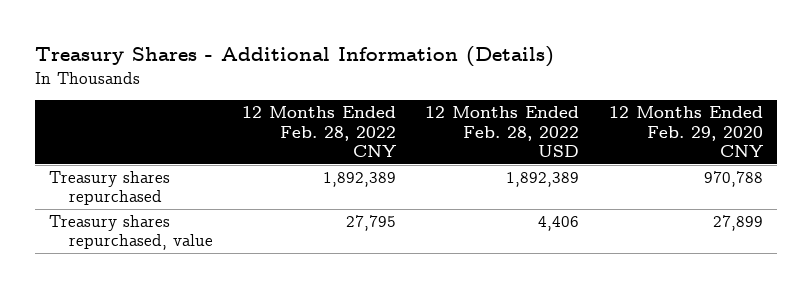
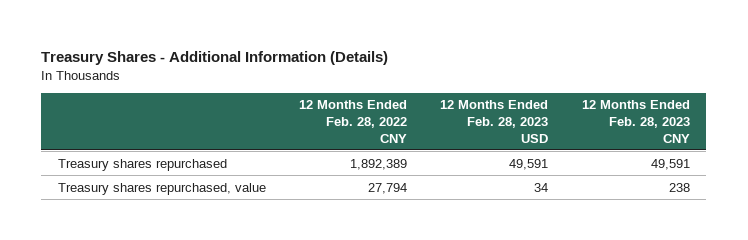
- | 12 Months Ended Feb. 28, 2022 CNY | 12 Months Ended Feb. 28, 2022 USD | 12 Months Ended Feb. 29, 2020 CNY
+ | 12 Months Ended Feb. 28, 2022 CNY | 12 Months Ended Feb. 28, 2023 USD | 12 Months Ended Feb. 28, 2023 CNY
- Treasury shares repurchased, value | 27,795 | 4,406 | 27,899
+ Treasury shares repurchased, value | 27,794 | 34 | 238

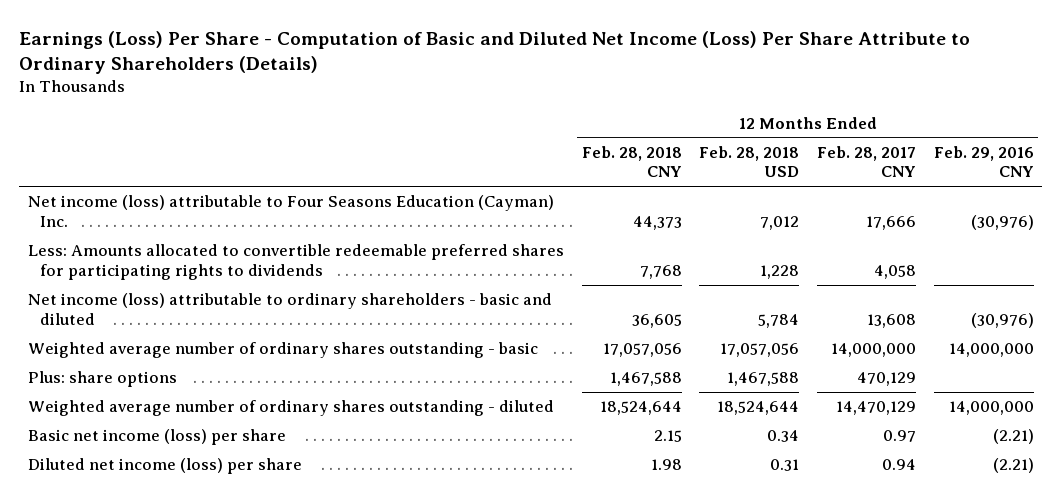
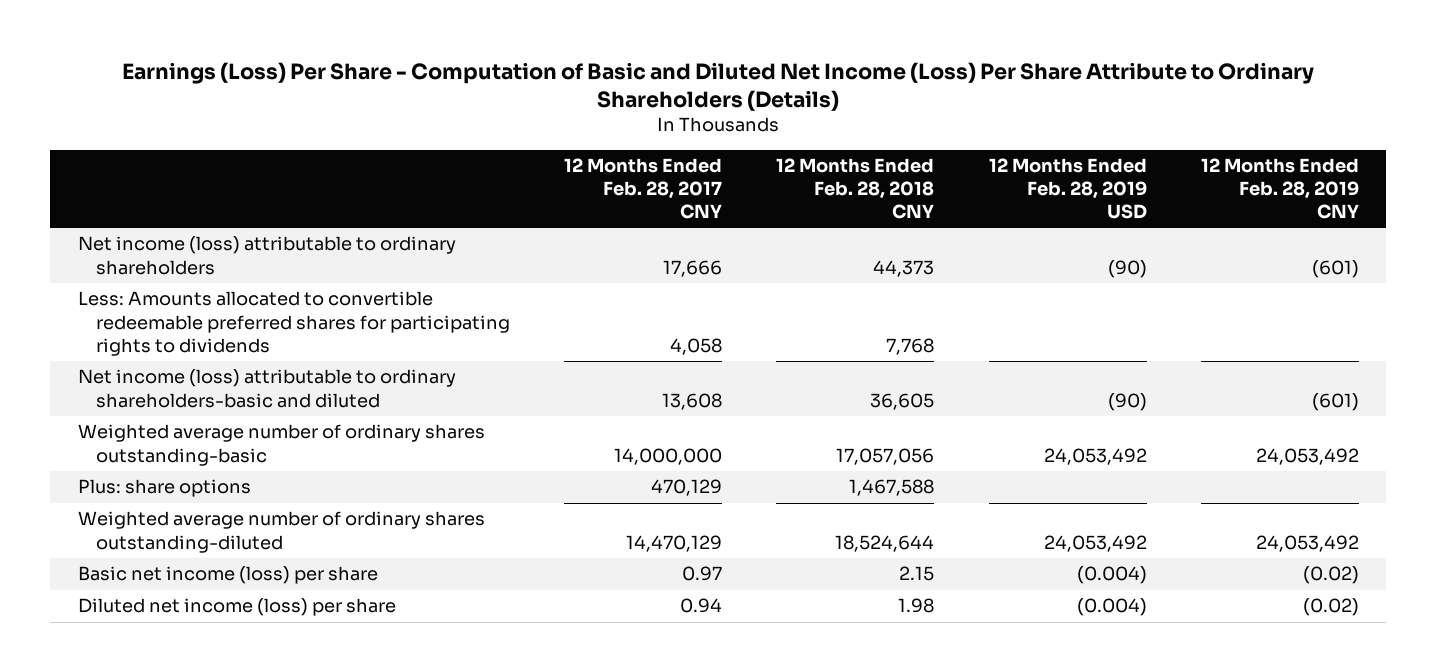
- | 12 Months Ended Feb. 28, 2018 CNY | 12 Months Ended Feb. 28, 2018 USD | 12 Months Ended Feb. 28, 2017 CNY | 12 Months Ended Feb. 29, 2016 CNY
+ | 12 Months Ended Feb. 28, 2017 CNY | 12 Months Ended Feb. 28, 2018 CNY | 12 Months Ended Feb. 28, 2019 USD | 12 Months Ended Feb. 28, 2019 CNY
- Net income (loss) attributable to Four Seasons Education (Cayman) Inc. | 44,373 | 7,012 | 17,666 | (30,976)
+ Net income (loss) attributable to ordinary shareholders | 17,666 | 44,373 | (90) | (601)
- Net income (loss) attributable to ordinary shareholders - basic and diluted | 36,605 | 5,784 | 13,608 | (30,976)
- Weighted average number of ordinary shares outstanding - basic | 17,057,056 | 17,057,056 | 14,000,000 | 14,000,000
+ Net income (loss) attributable to ordinary shareholders-basic and diluted | 13,608 | 36,605 | (90) | (601)
+ Weighted average number of ordinary shares outstanding-basic | 14,000,000 | 17,057,056 | 24,053,492 | 24,053,492
- Weighted average number of ordinary shares outstanding - diluted | 18,524,644 | 18,524,644 | 14,470,129 | 14,000,000
+ Weighted average number of ordinary shares outstanding-diluted | 14,470,129 | 18,524,644 | 24,053,492 | 24,053,492

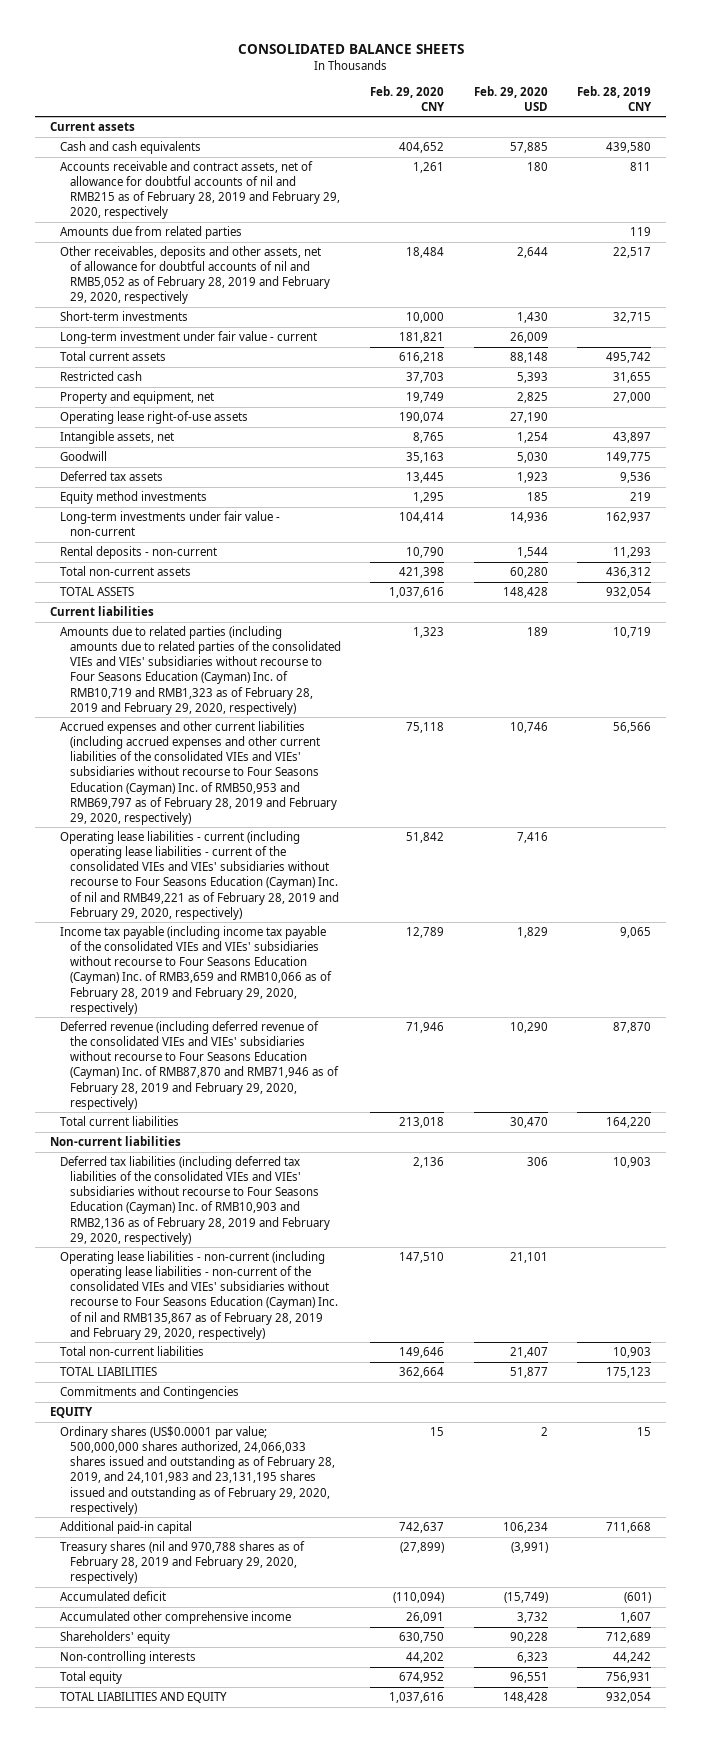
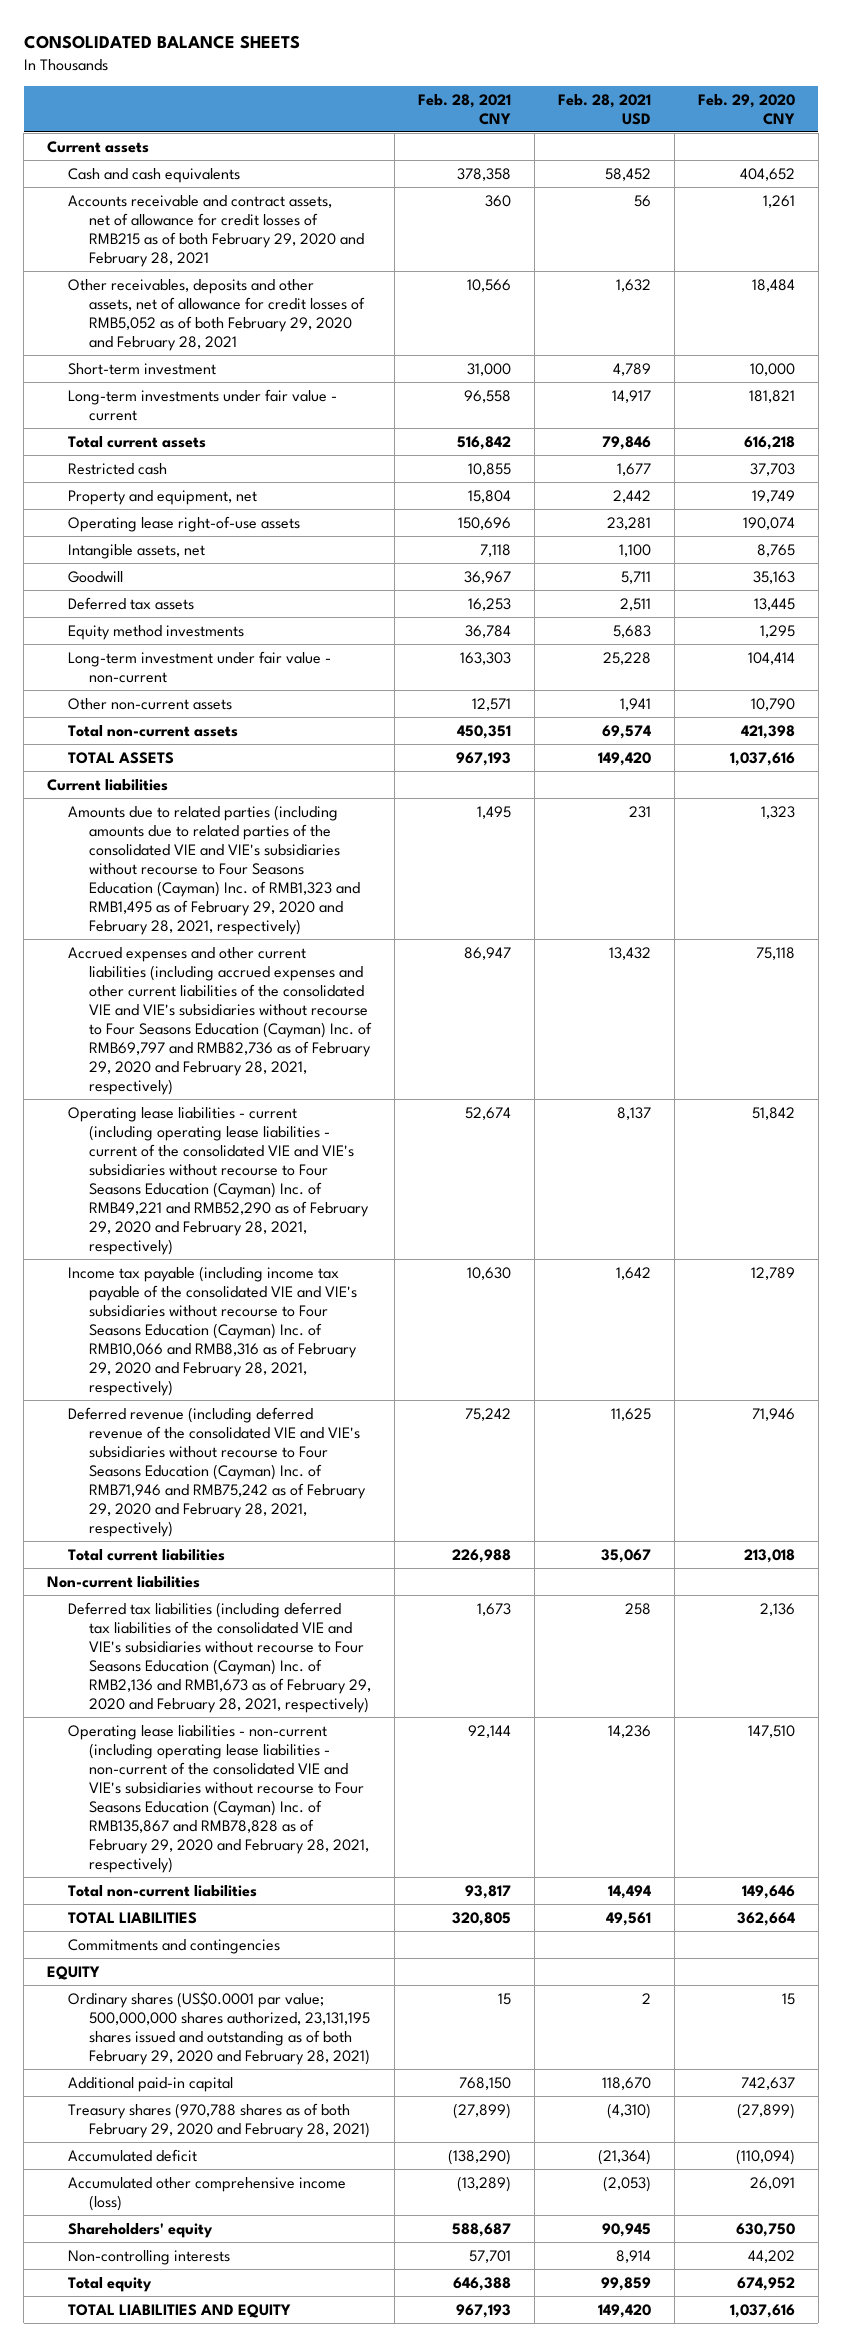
- | Feb. 29, 2020 CNY | Feb. 29, 2020 USD | Feb. 28, 2019 CNY
+ | Feb. 28, 2021 CNY | Feb. 28, 2021 USD | Feb. 29, 2020 CNY
- Accounts receivable and contract assets, net of allowance for doubtful accounts of nil and RMB215 as of February 28, 2019 and February 29, 2020, respectively | 1,261 | 180 | 811
- Amounts due from related parties | | | 119
- Other receivables, deposits and other assets, net of allowance for doubtful accounts of nil and RMB5,052 as of February 28, 2019 and February 29, 2020, respectively | 18,484 | 2,644 | 22,517
- Short-term investments | 10,000 | 1,430 | 32,715
- Long-term investment under fair value - current | 181,821 | 26,009 |
+ Accounts receivable and contract assets, net of allowance for credit losses of RMB215 as of both February 29, 2020 and February 28, 2021 | 360 | 56 | 1,261
+ Other receivables, deposits and other assets, net of allowance for credit losses of RMB5,052 as of both February 29, 2020 and February 28, 2021 | 10,566 | 1,632 | 18,484
+ Short-term investment | 31,000 | 4,789 | 10,000
+ Long-term investments under fair value - current | 96,558 | 14,917 | 181,821
- Long-term investments under fair value - non-current | 104,414 | 14,936 | 162,937
- Rental deposits - non-current | 10,790 | 1,544 | 11,293
+ Long-term investment under fair value - non-current | 163,303 | 25,228 | 104,414
+ Other non-current assets | 12,571 | 1,941 | 10,790
- Amounts due to related parties (including amounts due to related parties of the consolidated VIEs and VIEs' subsidiaries without recourse to Four Seasons Education (Cayman) Inc. of RMB10,719 and RMB1,323 as of February 28, 2019 and February 29, 2020, respectively) | 1,323 | 189 | 10,719
- Accrued expenses and other current liabilities (including accrued expenses and other current liabilities of the consolidated VIEs and VIEs' subsidiaries without recourse to Four Seasons Education (Cayman) Inc. of RMB50,953 and RMB69,797 as of February 28, 2019 and February 29, 2020, respectively) | 75,118 | 10,746 | 56,566
- Operating lease liabilities - current (including operating lease liabilities - current of the consolidated VIEs and VIEs' subsidiaries without recourse to Four Seasons Education (Cayman) Inc. of nil and RMB49,221 as of February 28, 2019 and February 29, 2020, respectively) | 51,842 | 7,416 |
- Income tax payable (including income tax payable of the consolidated VIEs and VIEs' subsidiaries without recourse to Four Seasons Education (Cayman) Inc. of RMB3,659 and RMB10,066 as of February 28, 2019 and February 29, 2020, respectively) | 12,789 | 1,829 | 9,065
- Deferred revenue (including deferred revenue of the consolidated VIEs and VIEs' subsidiaries without recourse to Four Seasons Education (Cayman) Inc. of RMB87,870 and RMB71,946 as of February 28, 2019 and February 29, 2020, respectively) | 71,946 | 10,290 | 87,870
+ Amounts due to related parties (including amounts due to related parties of the consolidated VIE and VIE's subsidiaries without recourse to Four Seasons Education (Cayman) Inc. of RMB1,323 and RMB1,495 as of February 29, 2020 and February 28, 2021, respectively) | 1,495 | 231 | 1,323
+ Accrued expenses and other current liabilities (including accrued expenses and other current liabilities of the consolidated VIE and VIE's subsidiaries without recourse to Four Seasons Education (Cayman) Inc. of RMB69,797 and RMB82,736 as of February 29, 2020 and February 28, 2021, respectively) | 86,947 | 13,432 | 75,118
+ Operating lease liabilities - current (including operating lease liabilities - current of the consolidated VIE and VIE's subsidiaries without recourse to Four Seasons Education (Cayman) Inc. of RMB49,221 and RMB52,290 as of February 29, 2020 and February 28, 2021, respectively) | 52,674 | 8,137 | 51,842
+ Income tax payable (including income tax payable of the consolidated VIE and VIE's subsidiaries without recourse to Four Seasons Education (Cayman) Inc. of RMB10,066 and RMB8,316 as of February 29, 2020 and February 28, 2021, respectively) | 10,630 | 1,642 | 12,789
+ Deferred revenue (including deferred revenue of the consolidated VIE and VIE's subsidiaries without recourse to Four Seasons Education (Cayman) Inc. of RMB71,946 and RMB75,242 as of February 29, 2020 and February 28, 2021, respectively) | 75,242 | 11,625 | 71,946
- Deferred tax liabilities (including deferred tax liabilities of the consolidated VIEs and VIEs' subsidiaries without recourse to Four Seasons Education (Cayman) Inc. of RMB10,903 and RMB2,136 as of February 28, 2019 and February 29, 2020, respectively) | 2,136 | 306 | 10,903
- Operating lease liabilities - non-current (including operating lease liabilities - non-current of the consolidated VIEs and VIEs' subsidiaries without recourse to Four Seasons Education (Cayman) Inc. of nil and RMB135,867 as of February 28, 2019 and February 29, 2020, respectively) | 147,510 | 21,101 |
+ Deferred tax liabilities (including deferred tax liabilities of the consolidated VIE and VIE's subsidiaries without recourse to Four Seasons Education (Cayman) Inc. of RMB2,136 and RMB1,673 as of February 29, 2020 and February 28, 2021, respectively) | 1,673 | 258 | 2,136
+ Operating lease liabilities - non-current (including operating lease liabilities - non-current of the consolidated VIE and VIE's subsidiaries without recourse to Four Seasons Education (Cayman) Inc. of RMB135,867 and RMB78,828 as of February 29, 2020 and February 28, 2021, respectively) | 92,144 | 14,236 | 147,510
- Commitments and Contingencies
+ Commitments and contingencies
- Ordinary shares (US$0.0001 par value; 500,000,000 shares authorized, 24,066,033 shares issued and outstanding as of February 28, 2019, and 24,101,983 and 23,131,195 shares issued and outstanding as of February 29, 2020, respectively) | 15 | 2 | 15
+ Ordinary shares (US$0.0001 par value; 500,000,000 shares authorized, 23,131,195 shares issued and outstanding as of both February 29, 2020 and February 28, 2021) | 15 | 2 | 15
- Treasury shares (nil and 970,788 shares as of February 28, 2019 and February 29, 2020, respectively) | (27,899) | (3,991) |
+ Treasury shares (970,788 shares as of both February 29, 2020 and February 28, 2021) | (27,899) | (4,310) | (27,899)
- Accumulated other comprehensive income | 26,091 | 3,732 | 1,607
+ Accumulated other comprehensive income (loss) | (13,289) | (2,053) | 26,091

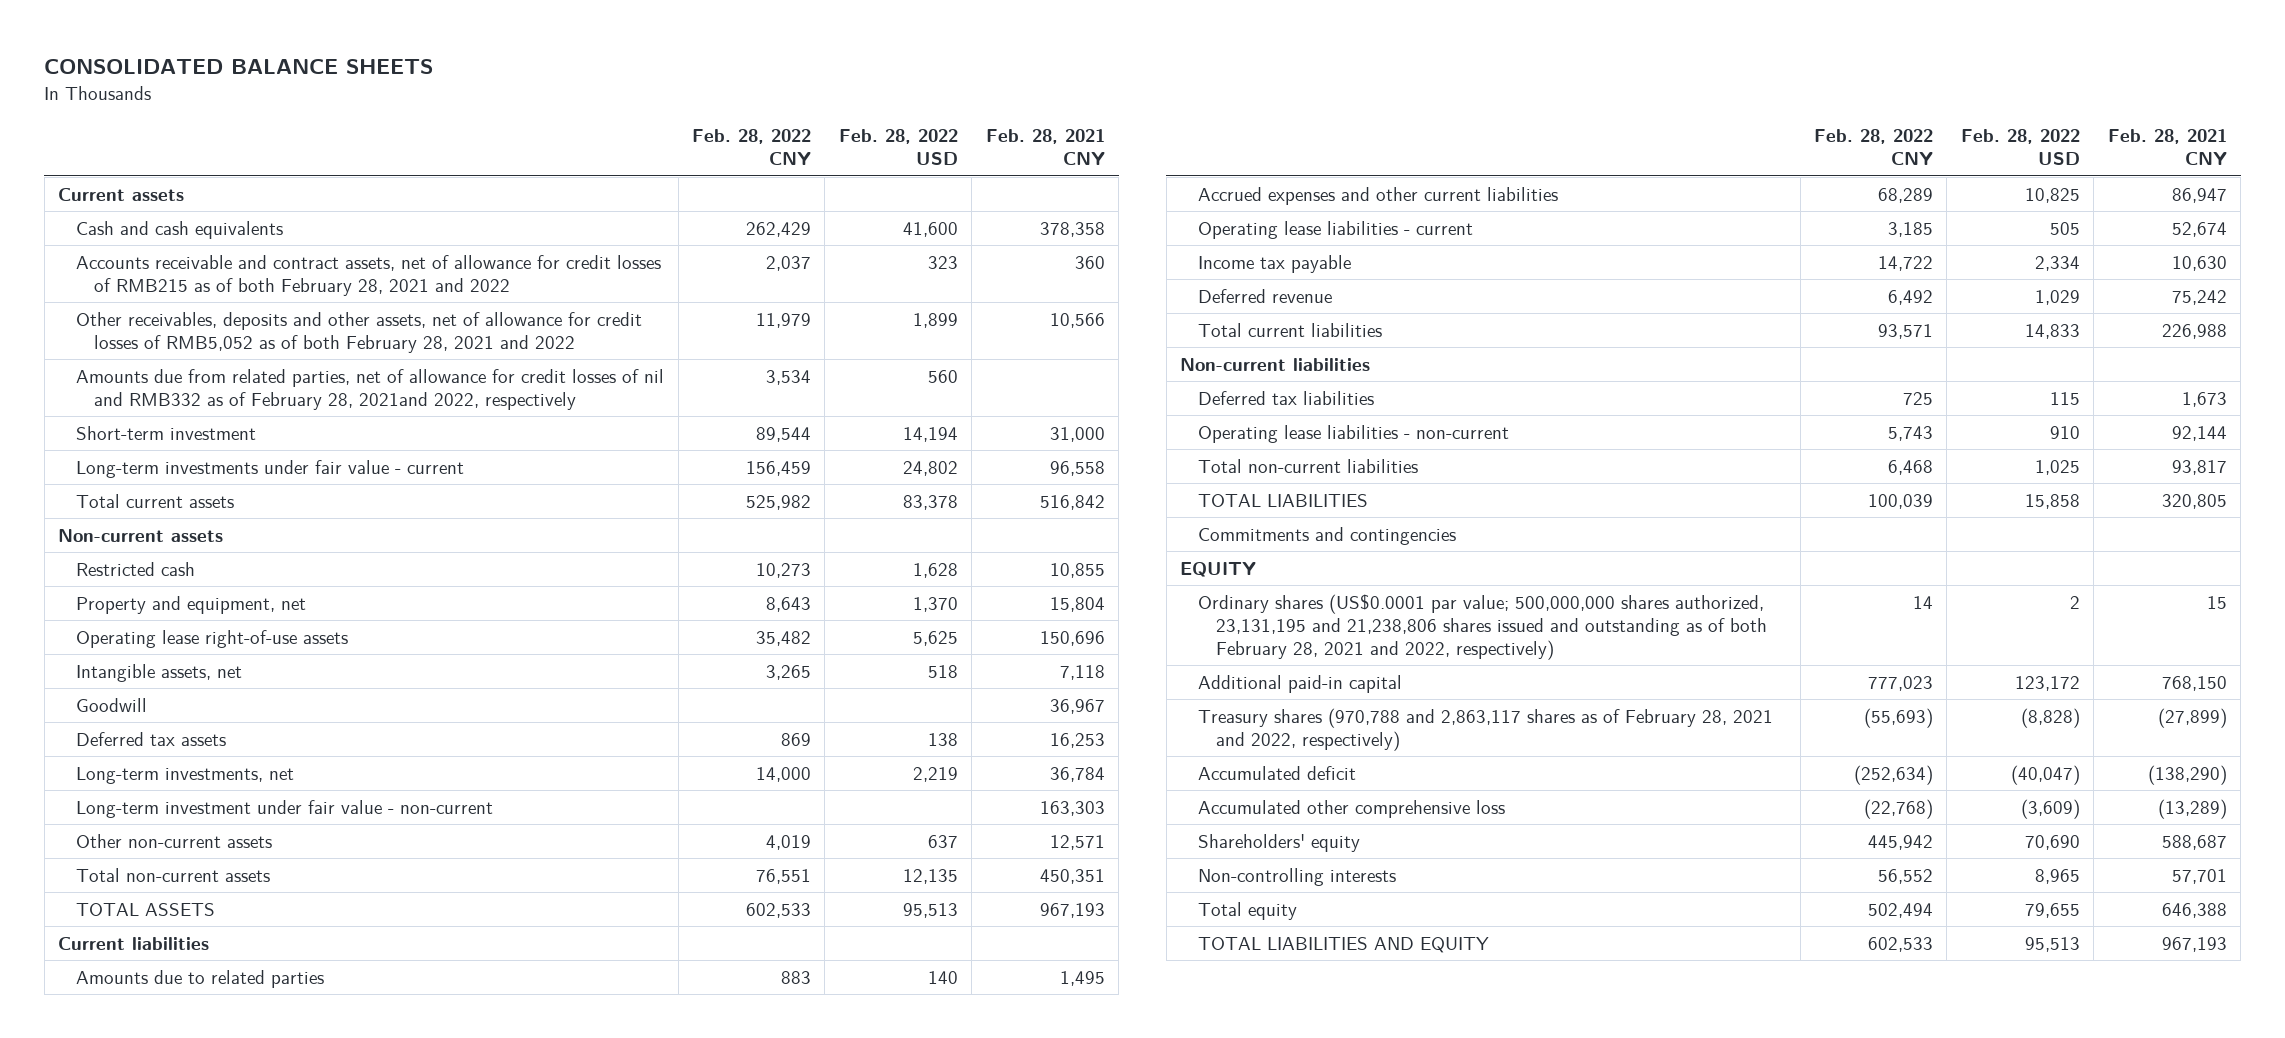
- | Feb. 28, 2021 CNY | Feb. 28, 2021 USD | Feb. 29, 2020 CNY
+ | Feb. 28, 2022 CNY | Feb. 28, 2022 USD | Feb. 28, 2021 CNY
- Accounts receivable and contract assets, net of allowance for credit losses of RMB215 as of both February 29, 2020 and February 28, 2021 | 360 | 56 | 1,261
- Other receivables, deposits and other assets, net of allowance for credit losses of RMB5,052 as of both February 29, 2020 and February 28, 2021 | 10,566 | 1,632 | 18,484
+ Accounts receivable and contract assets, net of allowance for credit losses of RMB215 as of both February 28, 2021 and 2022 | 2,037 | 323 | 360
+ Other receivables, deposits and other assets, net of allowance for credit losses of RMB5,052 as of both February 28, 2021 and 2022 | 11,979 | 1,899 | 10,566
+ Amounts due from related parties, net of allowance for credit losses of nil and RMB332 as of February 28, 2021and 2022, respectively | 3,534 | 560 |
+ Non-current assets
- Equity method investments | 36,784 | 5,683 | 1,295
+ Long-term investments, net | 14,000 | 2,219 | 36,784
- Amounts due to related parties (including amounts due to related parties of the consolidated VIE and VIE's subsidiaries without recourse to Four Seasons Education (Cayman) Inc. of RMB1,323 and RMB1,495 as of February 29, 2020 and February 28, 2021, respectively) | 1,495 | 231 | 1,323
- Accrued expenses and other current liabilities (including accrued expenses and other current liabilities of the consolidated VIE and VIE's subsidiaries without recourse to Four Seasons Education (Cayman) Inc. of RMB69,797 and RMB82,736 as of February 29, 2020 and February 28, 2021, respectively) | 86,947 | 13,432 | 75,118
- Operating lease liabilities - current (including operating lease liabilities - current of the consolidated VIE and VIE's subsidiaries without recourse to Four Seasons Education (Cayman) Inc. of RMB49,221 and RMB52,290 as of February 29, 2020 and February 28, 2021, respectively) | 52,674 | 8,137 | 51,842
- Income tax payable (including income tax payable of the consolidated VIE and VIE's subsidiaries without recourse to Four Seasons Education (Cayman) Inc. of RMB10,066 and RMB8,316 as of February 29, 2020 and February 28, 2021, respectively) | 10,630 | 1,642 | 12,789
- Deferred revenue (including deferred revenue of the consolidated VIE and VIE's subsidiaries without recourse to Four Seasons Education (Cayman) Inc. of RMB71,946 and RMB75,242 as of February 29, 2020 and February 28, 2021, respectively) | 75,242 | 11,625 | 71,946
+ Amounts due to related parties | 883 | 140 | 1,495
+ Accrued expenses and other current liabilities | 68,289 | 10,825 | 86,947
+ Operating lease liabilities - current | 3,185 | 505 | 52,674
+ Income tax payable | 14,722 | 2,334 | 10,630
+ Deferred revenue | 6,492 | 1,029 | 75,242
- Deferred tax liabilities (including deferred tax liabilities of the consolidated VIE and VIE's subsidiaries without recourse to Four Seasons Education (Cayman) Inc. of RMB2,136 and RMB1,673 as of February 29, 2020 and February 28, 2021, respectively) | 1,673 | 258 | 2,136
- Operating lease liabilities - non-current (including operating lease liabilities - non-current of the consolidated VIE and VIE's subsidiaries without recourse to Four Seasons Education (Cayman) Inc. of RMB135,867 and RMB78,828 as of February 29, 2020 and February 28, 2021, respectively) | 92,144 | 14,236 | 147,510
+ Deferred tax liabilities | 725 | 115 | 1,673
+ Operating lease liabilities - non-current | 5,743 | 910 | 92,144
- Ordinary shares (US$0.0001 par value; 500,000,000 shares authorized, 23,131,195 shares issued and outstanding as of both February 29, 2020 and February 28, 2021) | 15 | 2 | 15
+ Ordinary shares (US$0.0001 par value; 500,000,000 shares authorized, 23,131,195 and 21,238,806 shares issued and outstanding as of both February 28, 2021 and 2022, respectively) | 14 | 2 | 15
- Treasury shares (970,788 shares as of both February 29, 2020 and February 28, 2021) | (27,899) | (4,310) | (27,899)
+ Treasury shares (970,788 and 2,863,117 shares as of February 28, 2021 and 2022, respectively) | (55,693) | (8,828) | (27,899)
- Accumulated other comprehensive income (loss) | (13,289) | (2,053) | 26,091
+ Accumulated other comprehensive loss | (22,768) | (3,609) | (13,289)

